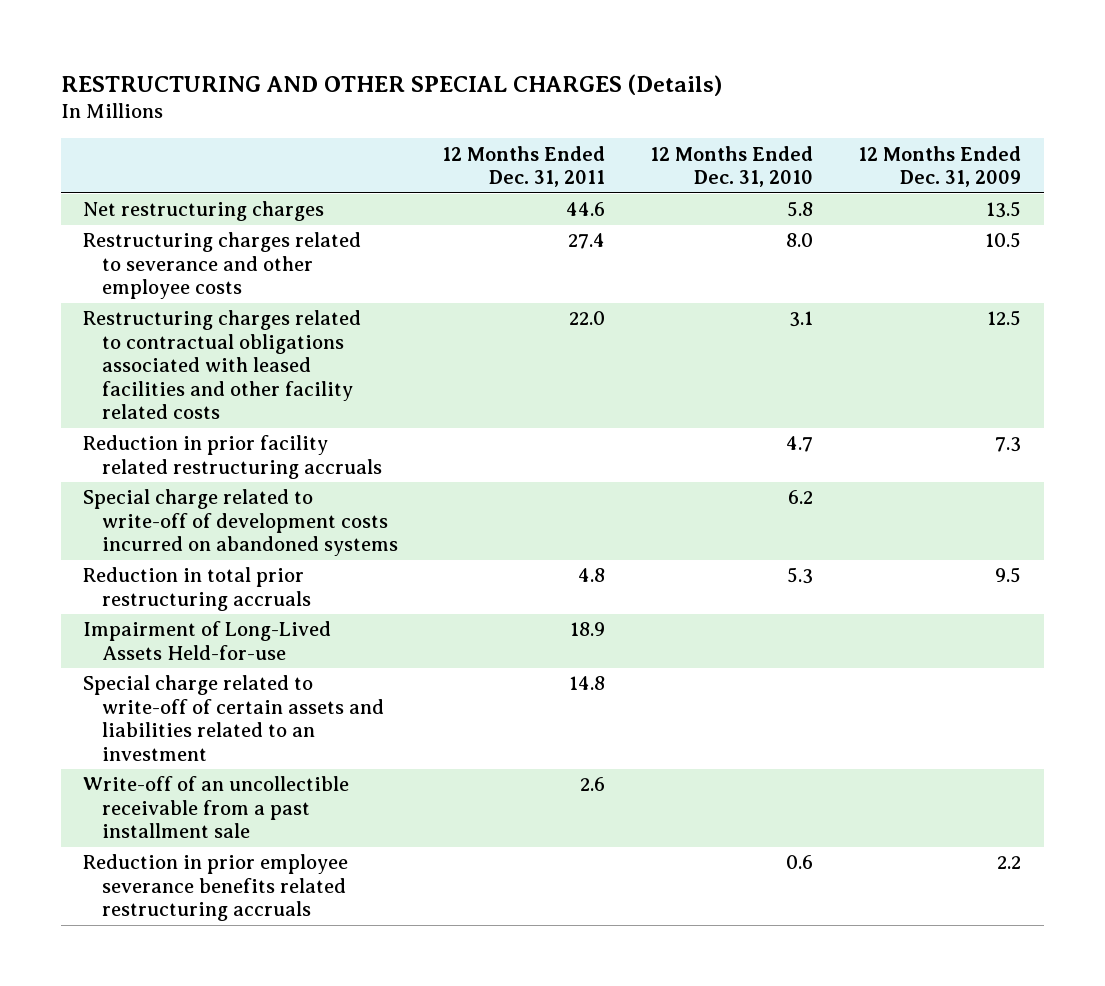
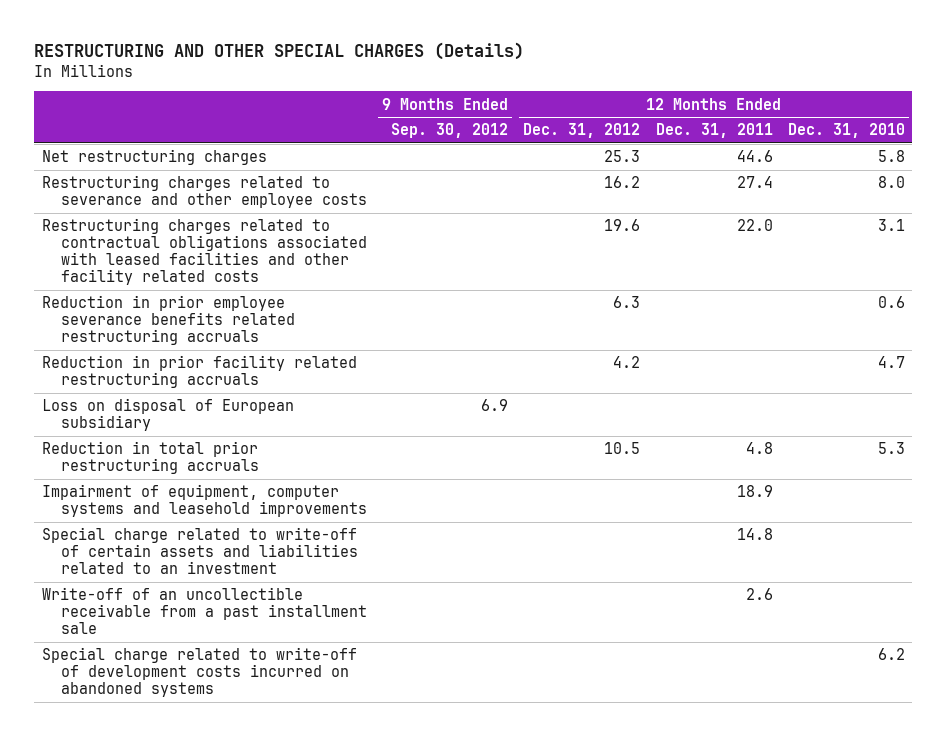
- | 12 Months Ended Dec. 31, 2011 | 12 Months Ended Dec. 31, 2010 | 12 Months Ended Dec. 31, 2009
+ | 9 Months Ended Sep. 30, 2012 | 12 Months Ended Dec. 31, 2012 | 12 Months Ended Dec. 31, 2011 | 12 Months Ended Dec. 31, 2010
moved up: Reduction in prior employee severance benefits related restructuring accruals | | 6.3 | | 0.6
+ Loss on disposal of European subsidiary | 6.9 | | |
- Impairment of Long-Lived Assets Held-for-use | 18.9 | |
+ Impairment of equipment, computer systems and leasehold improvements | | | 18.9 |
moved down: Special charge related to write-off of development costs incurred on abandoned systems | | | | 6.2

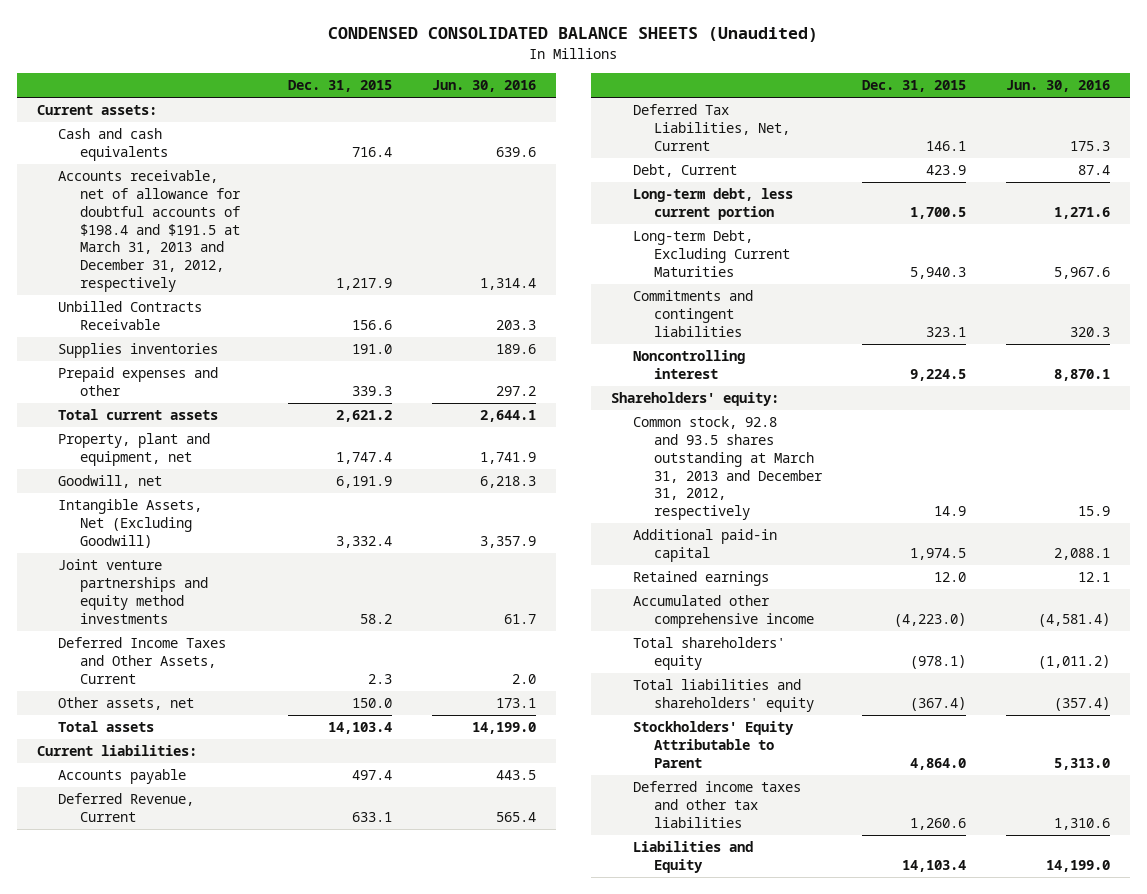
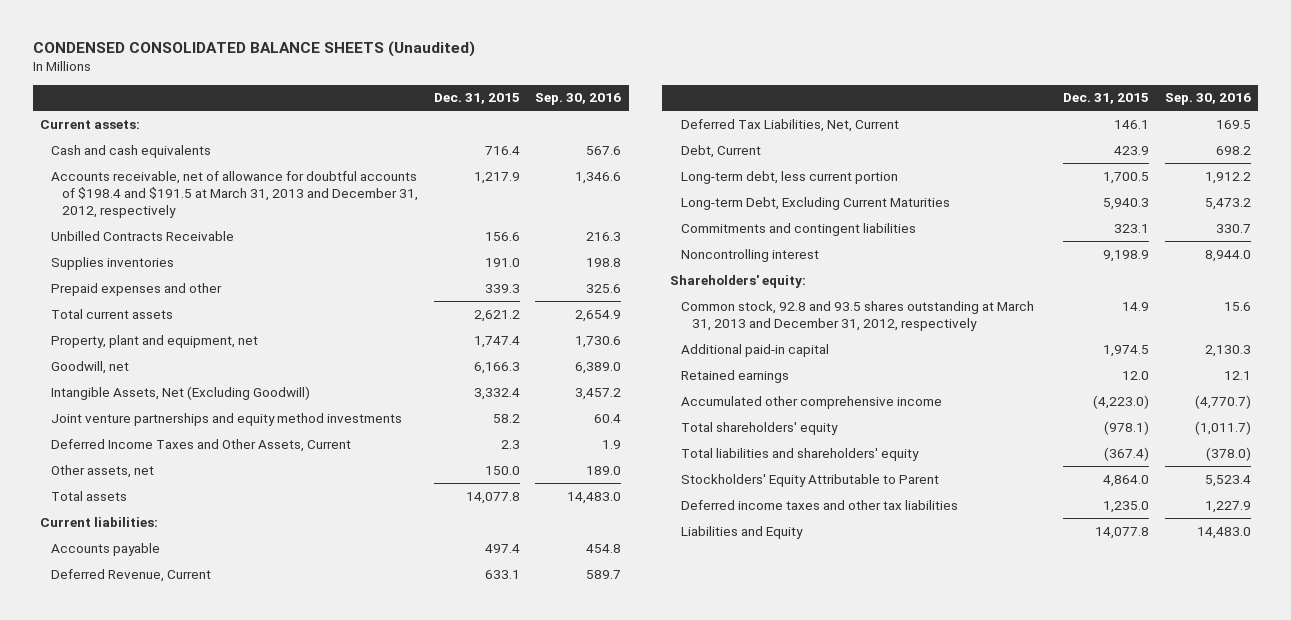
- | Dec. 31, 2015 | Jun. 30, 2016
+ | Dec. 31, 2015 | Sep. 30, 2016
- Goodwill, net | 6,191.9 | 6,218.3
+ Goodwill, net | 6,166.3 | 6,389.0
- Total assets | 14,103.4 | 14,199.0
+ Total assets | 14,077.8 | 14,483.0
- Noncontrolling interest | 9,224.5 | 8,870.1
+ Noncontrolling interest | 9,198.9 | 8,944.0
- Deferred income taxes and other tax liabilities | 1,260.6 | 1,310.6
- Liabilities and Equity | 14,103.4 | 14,199.0
+ Deferred income taxes and other tax liabilities | 1,235.0 | 1,227.9
+ Liabilities and Equity | 14,077.8 | 14,483.0

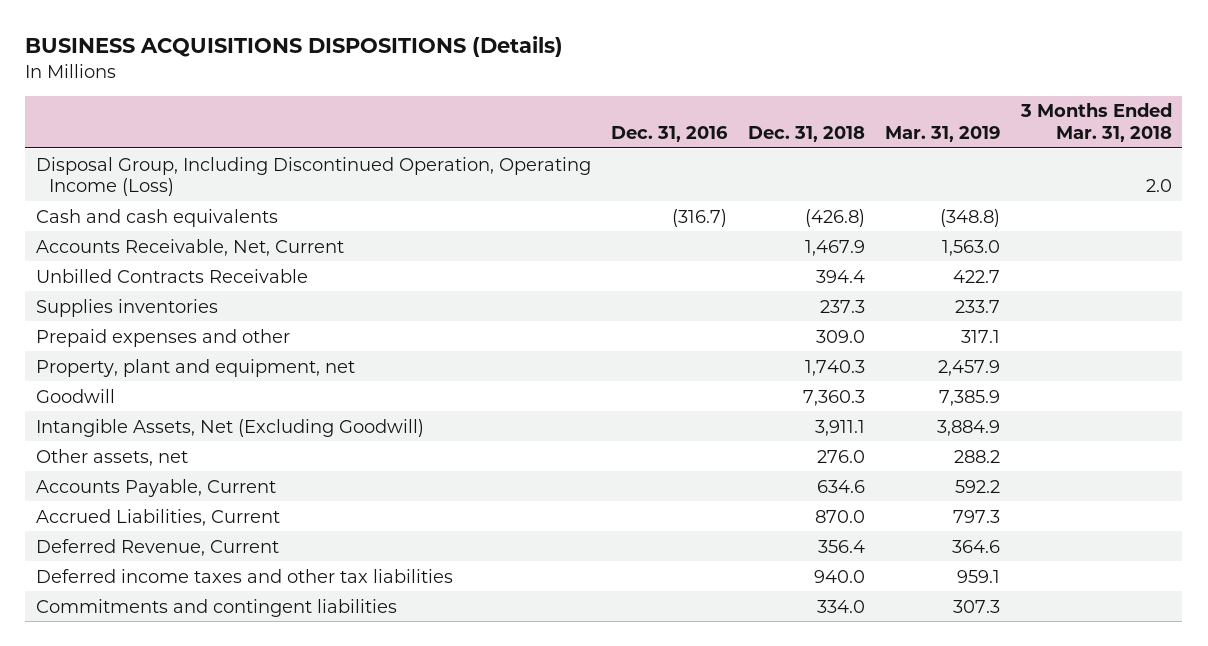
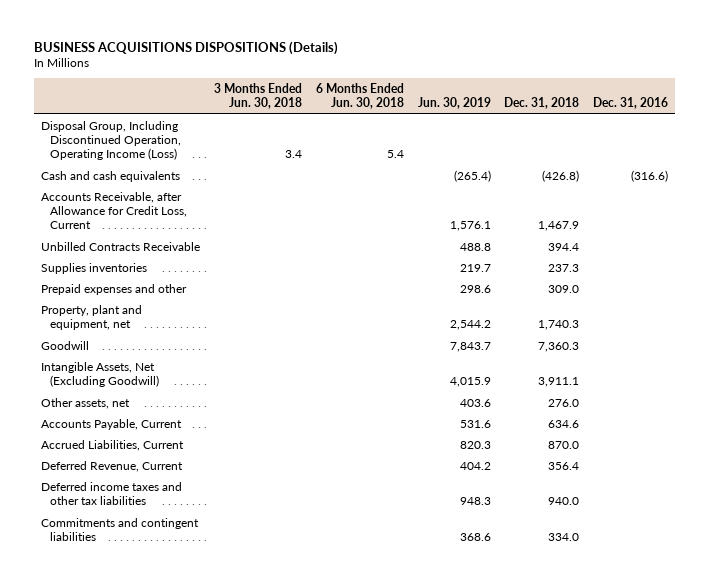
- | Dec. 31, 2016 | Dec. 31, 2018 | Mar. 31, 2019 | 3 Months Ended Mar. 31, 2018
+ | 3 Months Ended Jun. 30, 2018 | 6 Months Ended Jun. 30, 2018 | Jun. 30, 2019 | Dec. 31, 2018 | Dec. 31, 2016
- Cash and cash equivalents | (316.7) | (426.8) | (348.8) |
- Accounts Receivable, Net, Current | | 1,467.9 | 1,563.0 |
+ Cash and cash equivalents | | | (265.4) | (426.8) | (316.6)
+ Accounts Receivable, after Allowance for Credit Loss, Current | | | 1,576.1 | 1,467.9 |

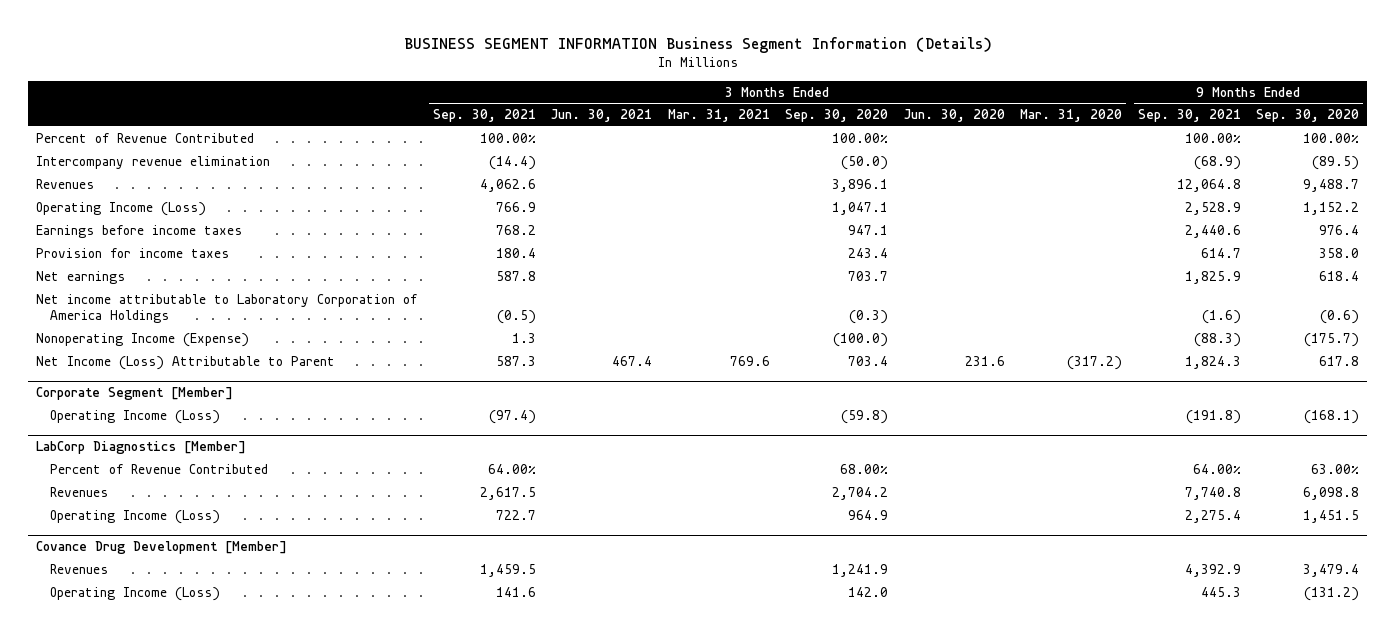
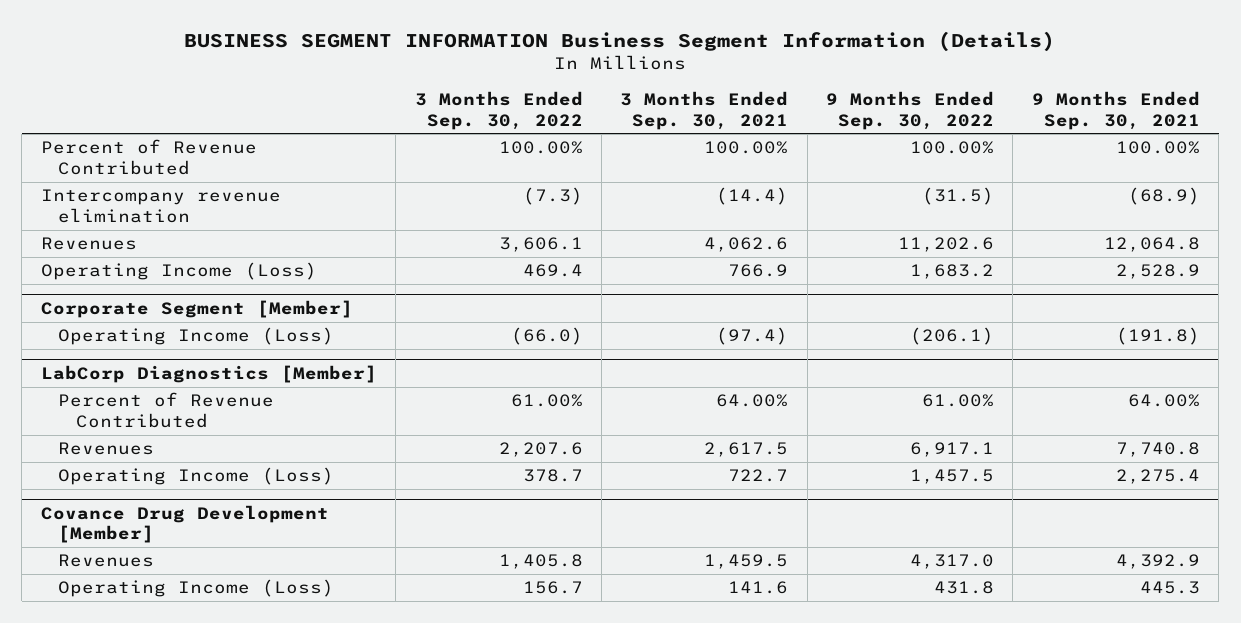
- | 3 Months Ended Sep. 30, 2021 | 3 Months Ended Jun. 30, 2021 | 3 Months Ended Mar. 31, 2021 | 3 Months Ended Sep. 30, 2020 | 3 Months Ended Jun. 30, 2020 | 3 Months Ended Mar. 31, 2020 | 9 Months Ended Sep. 30, 2021 | 9 Months Ended Sep. 30, 2020
+ | 3 Months Ended Sep. 30, 2022 | 3 Months Ended Sep. 30, 2021 | 9 Months Ended Sep. 30, 2022 | 9 Months Ended Sep. 30, 2021
- Earnings before income taxes | 768.2 | | | 947.1 | | | 2,440.6 | 976.4
- Provision for income taxes | 180.4 | | | 243.4 | | | 614.7 | 358.0
- Net earnings | 587.8 | | | 703.7 | | | 1,825.9 | 618.4
- Net income attributable to Laboratory Corporation of America Holdings | (0.5) | | | (0.3) | | | (1.6) | (0.6)
- Nonoperating Income (Expense) | 1.3 | | | (100.0) | | | (88.3) | (175.7)
- Net Income (Loss) Attributable to Parent | 587.3 | 467.4 | 769.6 | 703.4 | 231.6 | (317.2) | 1,824.3 | 617.8

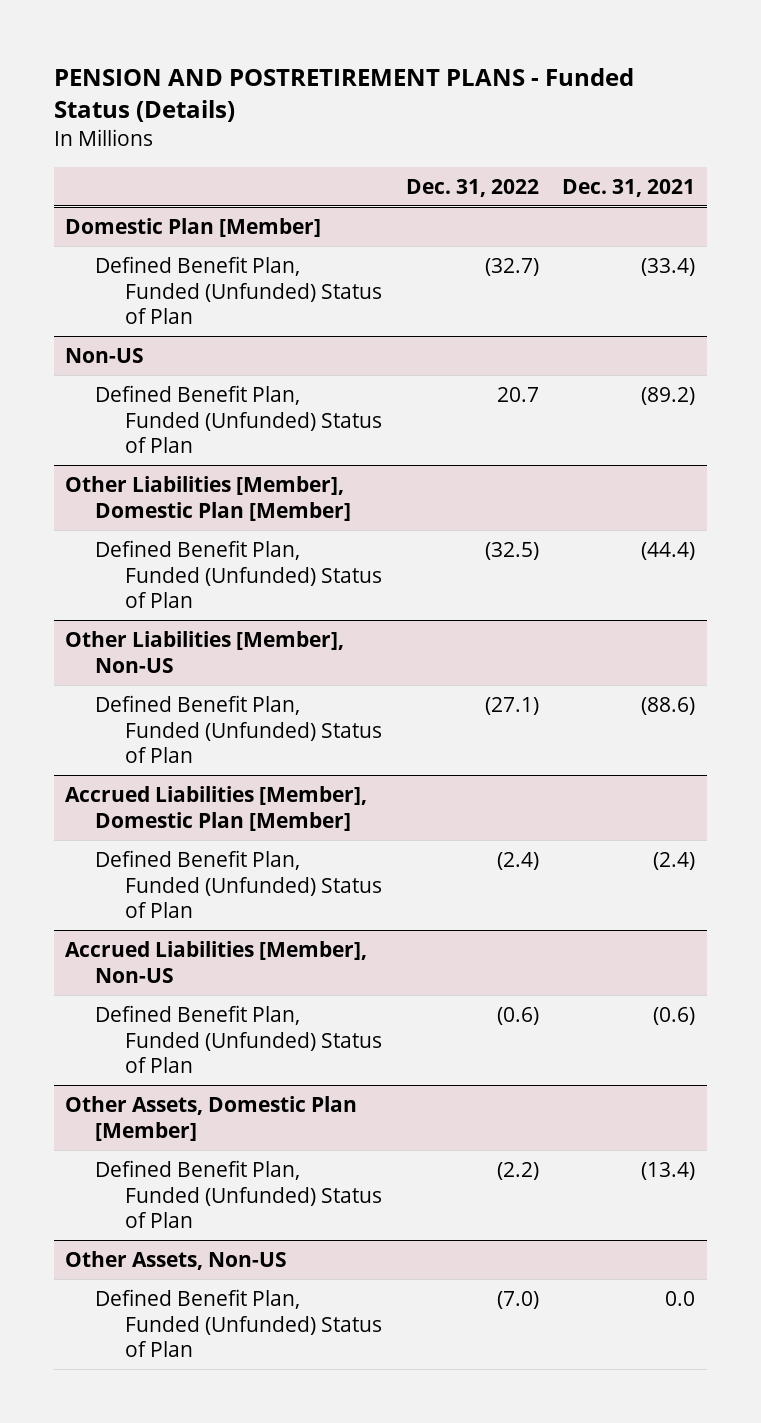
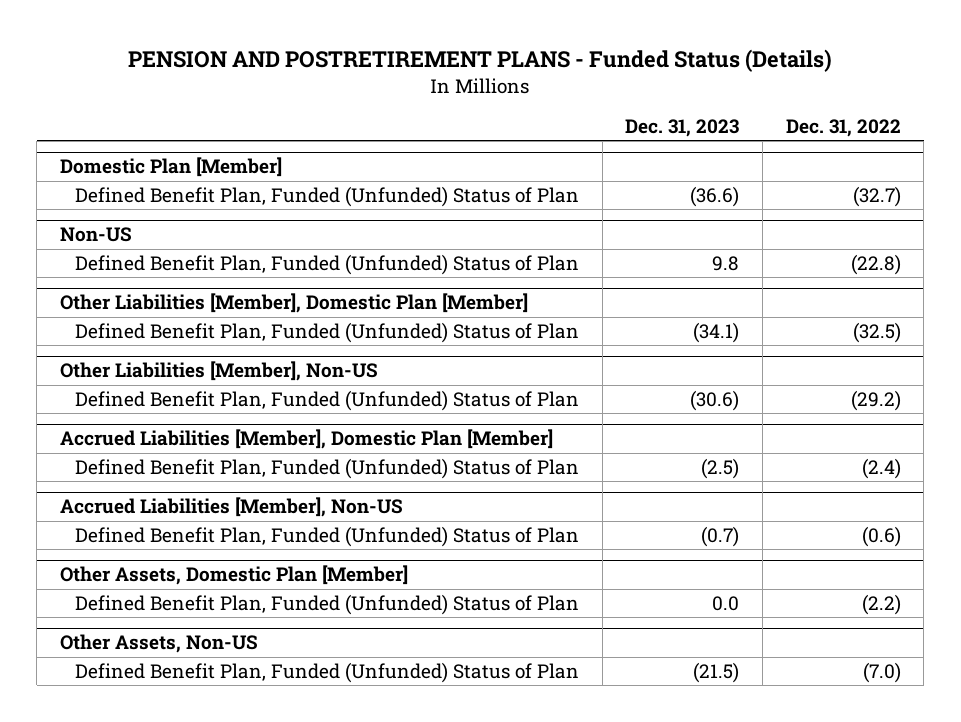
- | Dec. 31, 2022 | Dec. 31, 2021
+ | Dec. 31, 2023 | Dec. 31, 2022
@ Non-US
- Defined Benefit Plan, Funded (Unfunded) Status of Plan | 20.7 | (89.2)
+ Defined Benefit Plan, Funded (Unfunded) Status of Plan | 9.8 | (22.8)
@ Other Liabilities [Member], Non-US
- Defined Benefit Plan, Funded (Unfunded) Status of Plan | (27.1) | (88.6)
+ Defined Benefit Plan, Funded (Unfunded) Status of Plan | (30.6) | (29.2)

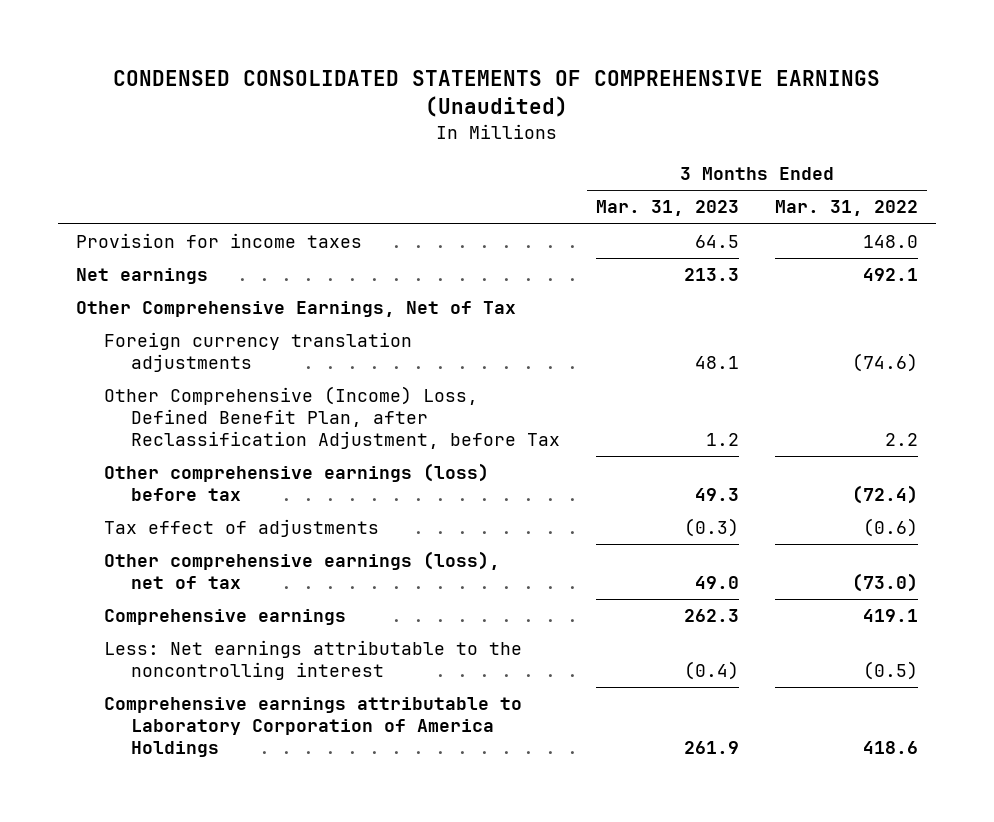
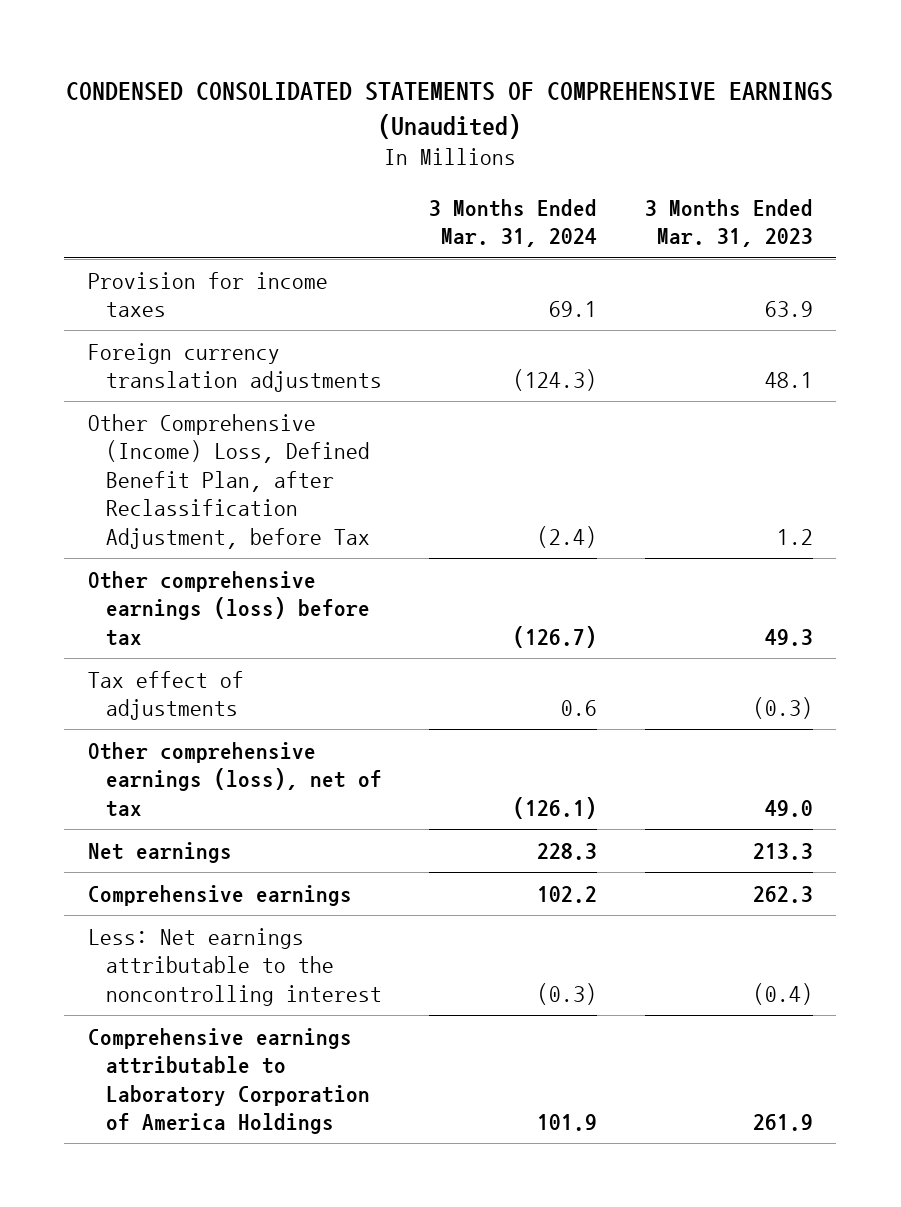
- | 3 Months Ended Mar. 31, 2023 | 3 Months Ended Mar. 31, 2022
+ | 3 Months Ended Mar. 31, 2024 | 3 Months Ended Mar. 31, 2023
- Provision for income taxes | 64.5 | 148.0
- Other Comprehensive Earnings, Net of Tax
+ Provision for income taxes | 69.1 | 63.9
moved down: Net earnings | 228.3 | 213.3

